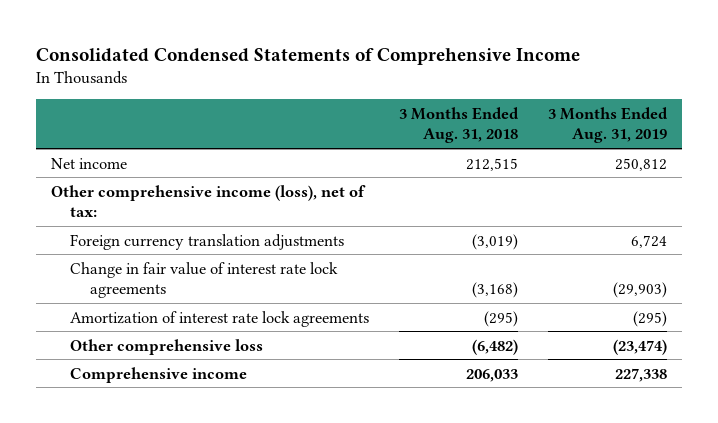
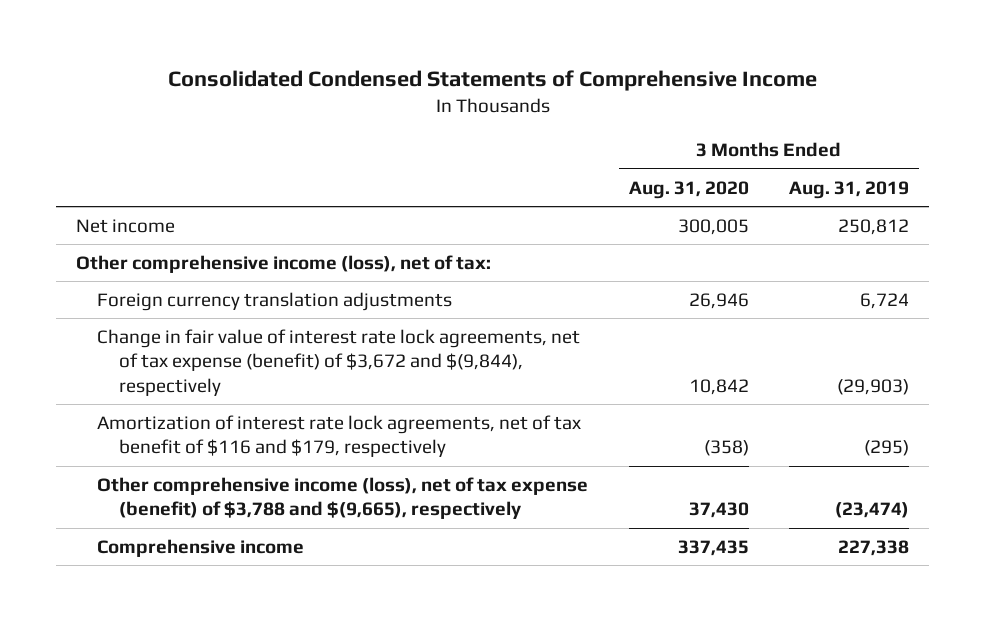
- | 3 Months Ended Aug. 31, 2018 | 3 Months Ended Aug. 31, 2019
+ | 3 Months Ended Aug. 31, 2020 | 3 Months Ended Aug. 31, 2019
- Change in fair value of interest rate lock agreements | (3,168) | (29,903)
- Amortization of interest rate lock agreements | (295) | (295)
- Other comprehensive loss | (6,482) | (23,474)
+ Change in fair value of interest rate lock agreements, net of tax expense (benefit) of $3,672 and $(9,844), respectively | 10,842 | (29,903)
+ Amortization of interest rate lock agreements, net of tax benefit of $116 and $179, respectively | (358) | (295)
+ Other comprehensive income (loss), net of tax expense (benefit) of $3,788 and $(9,665), respectively | 37,430 | (23,474)

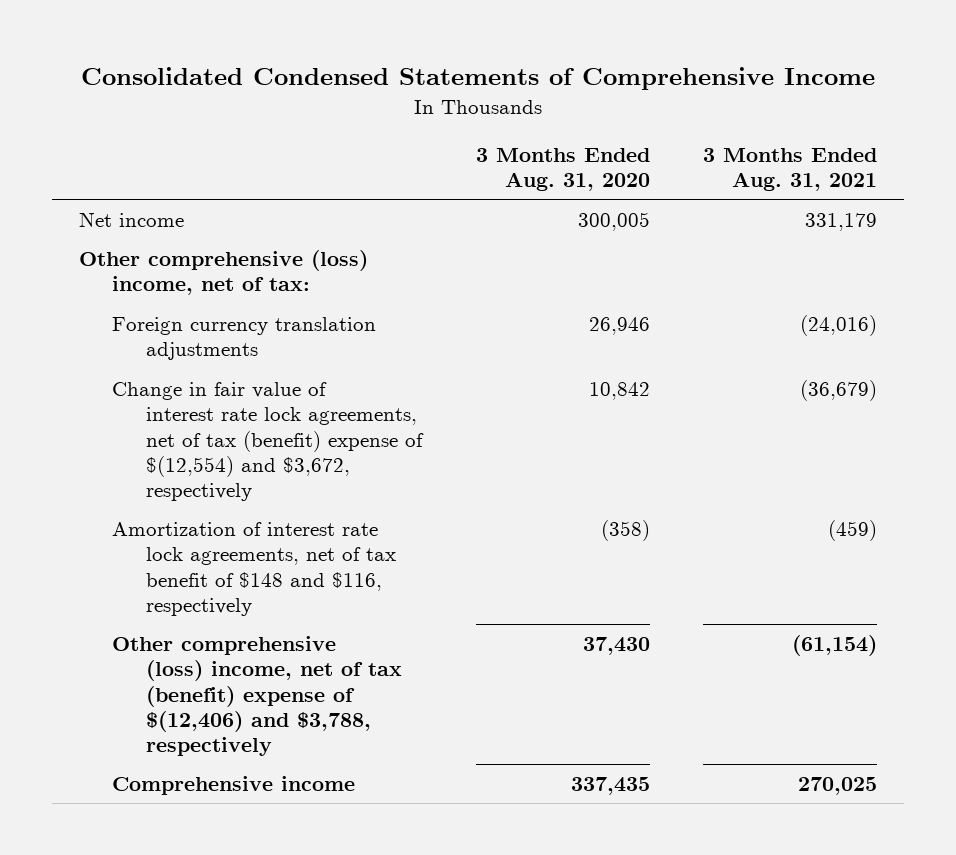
- | 3 Months Ended Aug. 31, 2020 | 3 Months Ended Aug. 31, 2019
+ | 3 Months Ended Aug. 31, 2020 | 3 Months Ended Aug. 31, 2021
- Other comprehensive income (loss), net of tax:
+ Other comprehensive (loss) income, net of tax:
- Change in fair value of interest rate lock agreements, net of tax expense (benefit) of $3,672 and $(9,844), respectively | 10,842 | (29,903)
- Amortization of interest rate lock agreements, net of tax benefit of $116 and $179, respectively | (358) | (295)
- Other comprehensive income (loss), net of tax expense (benefit) of $3,788 and $(9,665), respectively | 37,430 | (23,474)
+ Change in fair value of interest rate lock agreements, net of tax (benefit) expense of $(12,554) and $3,672, respectively | 10,842 | (36,679)
+ Amortization of interest rate lock agreements, net of tax benefit of $148 and $116, respectively | (358) | (459)
+ Other comprehensive (loss) income, net of tax (benefit) expense of $(12,406) and $3,788, respectively | 37,430 | (61,154)

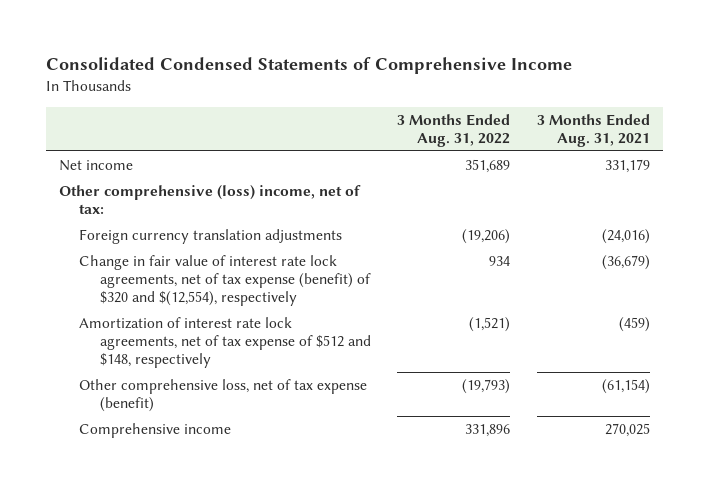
- | 3 Months Ended Aug. 31, 2020 | 3 Months Ended Aug. 31, 2021
+ | 3 Months Ended Aug. 31, 2022 | 3 Months Ended Aug. 31, 2021
- Change in fair value of interest rate lock agreements, net of tax (benefit) expense of $(12,554) and $3,672, respectively | 10,842 | (36,679)
- Amortization of interest rate lock agreements, net of tax benefit of $148 and $116, respectively | (358) | (459)
- Other comprehensive (loss) income, net of tax (benefit) expense of $(12,406) and $3,788, respectively | 37,430 | (61,154)
+ Change in fair value of interest rate lock agreements, net of tax expense (benefit) of $320 and $(12,554), respectively | 934 | (36,679)
+ Amortization of interest rate lock agreements, net of tax expense of $512 and $148, respectively | (1,521) | (459)
+ Other comprehensive loss, net of tax expense (benefit) | (19,793) | (61,154)

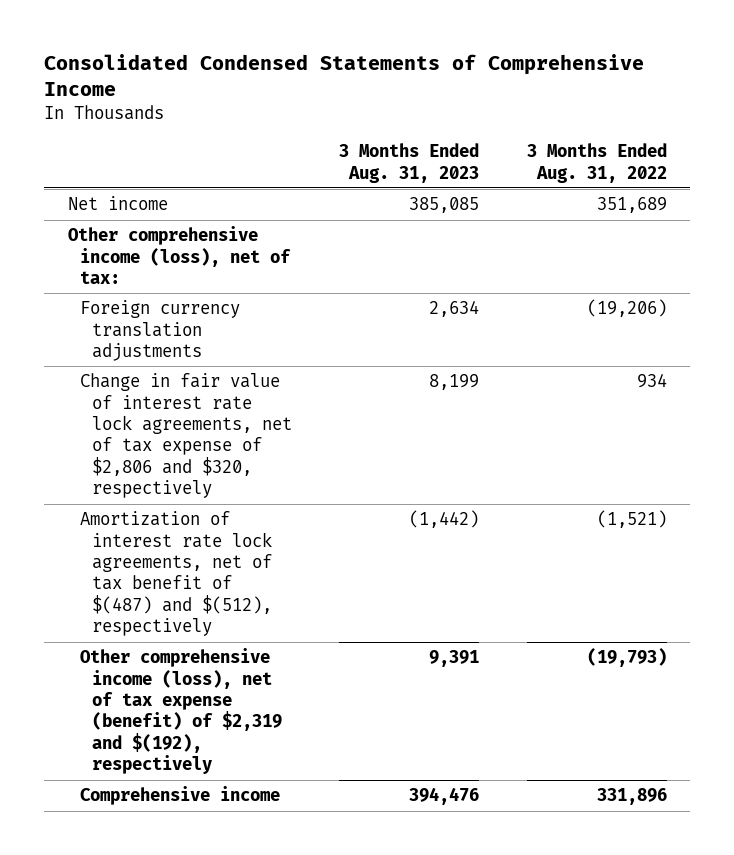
- | 3 Months Ended Aug. 31, 2022 | 3 Months Ended Aug. 31, 2021
+ | 3 Months Ended Aug. 31, 2023 | 3 Months Ended Aug. 31, 2022
- Other comprehensive (loss) income, net of tax:
+ Other comprehensive income (loss), net of tax:
- Change in fair value of interest rate lock agreements, net of tax expense (benefit) of $320 and $(12,554), respectively | 934 | (36,679)
- Amortization of interest rate lock agreements, net of tax expense of $512 and $148, respectively | (1,521) | (459)
- Other comprehensive loss, net of tax expense (benefit) | (19,793) | (61,154)
+ Change in fair value of interest rate lock agreements, net of tax expense of $2,806 and $320, respectively | 8,199 | 934
+ Amortization of interest rate lock agreements, net of tax benefit of $(487) and $(512), respectively | (1,442) | (1,521)
+ Other comprehensive income (loss), net of tax expense (benefit) of $2,319 and $(192), respectively | 9,391 | (19,793)

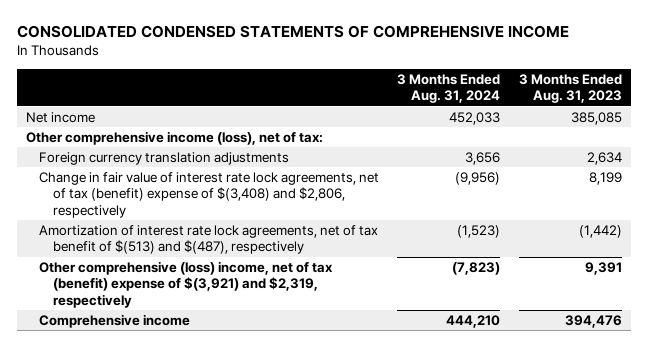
- Consolidated Condensed Statements of Comprehensive Income
+ CONSOLIDATED CONDENSED STATEMENTS OF COMPREHENSIVE INCOME
- | 3 Months Ended Aug. 31, 2023 | 3 Months Ended Aug. 31, 2022
+ | 3 Months Ended Aug. 31, 2024 | 3 Months Ended Aug. 31, 2023
- Change in fair value of interest rate lock agreements, net of tax expense of $2,806 and $320, respectively | 8,199 | 934
- Amortization of interest rate lock agreements, net of tax benefit of $(487) and $(512), respectively | (1,442) | (1,521)
- Other comprehensive income (loss), net of tax expense (benefit) of $2,319 and $(192), respectively | 9,391 | (19,793)
+ Change in fair value of interest rate lock agreements, net of tax (benefit) expense of $(3,408) and $2,806, respectively | (9,956) | 8,199
+ Amortization of interest rate lock agreements, net of tax benefit of $(513) and $(487), respectively | (1,523) | (1,442)
+ Other comprehensive (loss) income, net of tax (benefit) expense of $(3,921) and $2,319, respectively | (7,823) | 9,391

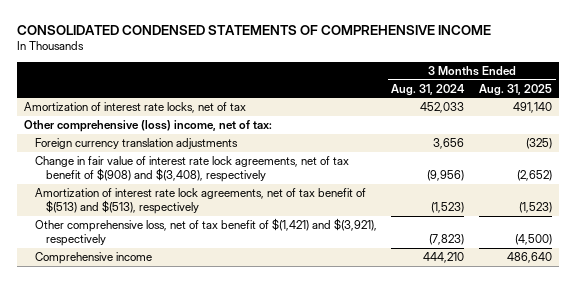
- | 3 Months Ended Aug. 31, 2024 | 3 Months Ended Aug. 31, 2023
+ | 3 Months Ended Aug. 31, 2024 | 3 Months Ended Aug. 31, 2025
- Net income | 452,033 | 385,085
- Other comprehensive income (loss), net of tax:
+ Amortization of interest rate locks, net of tax | 452,033 | 491,140
+ Other comprehensive (loss) income, net of tax:
- Change in fair value of interest rate lock agreements, net of tax (benefit) expense of $(3,408) and $2,806, respectively | (9,956) | 8,199
- Amortization of interest rate lock agreements, net of tax benefit of $(513) and $(487), respectively | (1,523) | (1,442)
- Other comprehensive (loss) income, net of tax (benefit) expense of $(3,921) and $2,319, respectively | (7,823) | 9,391
+ Change in fair value of interest rate lock agreements, net of tax benefit of $(908) and $(3,408), respectively | (9,956) | (2,652)
+ Amortization of interest rate lock agreements, net of tax benefit of $(513) and $(513), respectively | (1,523) | (1,523)
+ Other comprehensive loss, net of tax benefit of $(1,421) and $(3,921), respectively | (7,823) | (4,500)

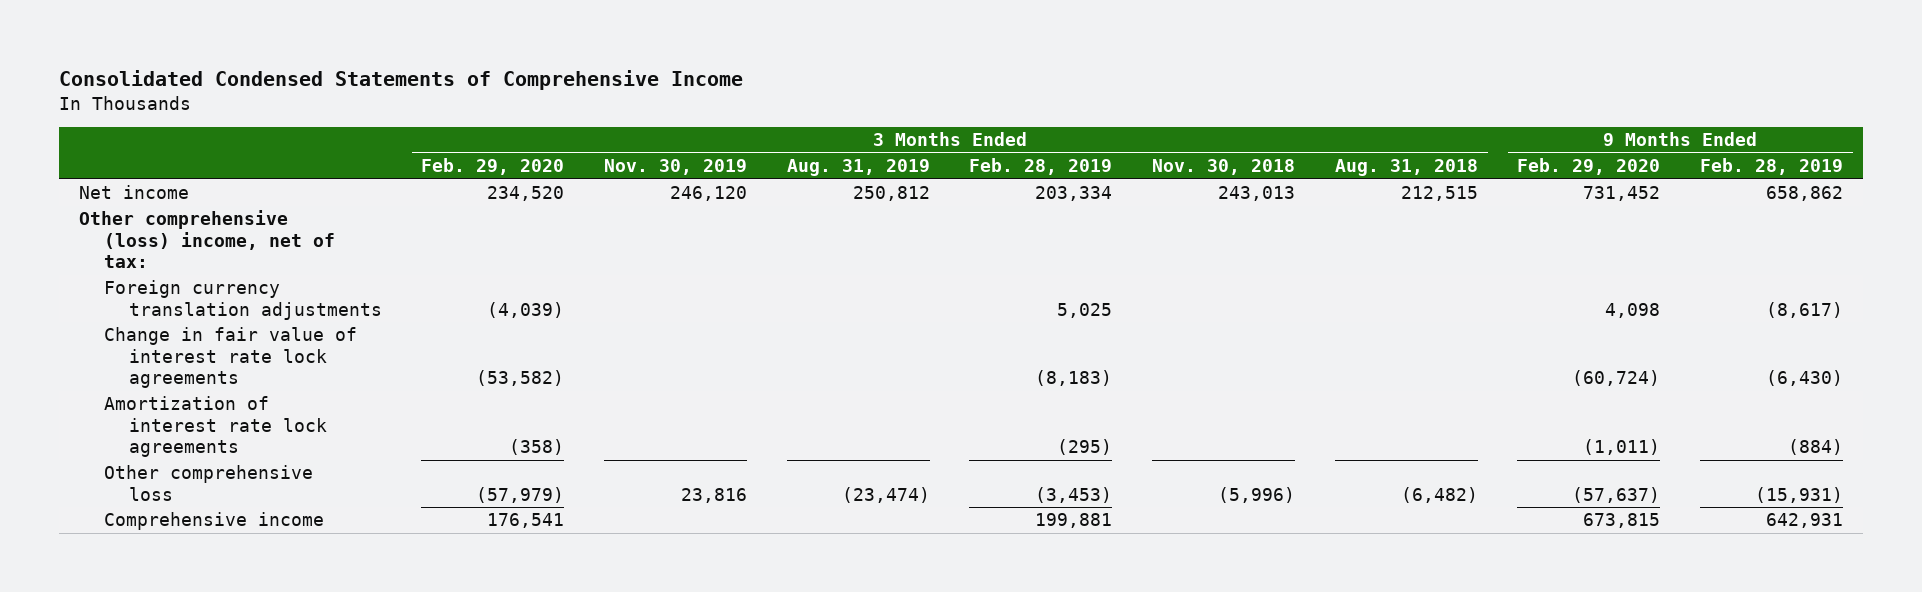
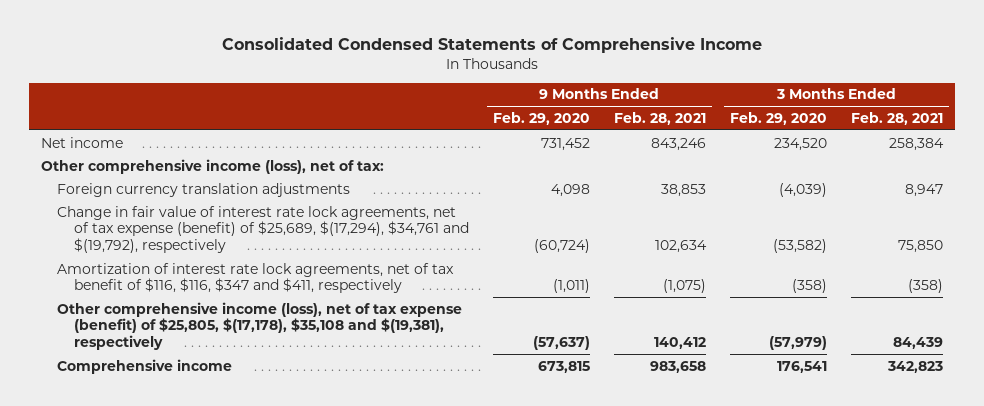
- | 3 Months Ended Feb. 29, 2020 | 3 Months Ended Nov. 30, 2019 | 3 Months Ended Aug. 31, 2019 | 3 Months Ended Feb. 28, 2019 | 3 Months Ended Nov. 30, 2018 | 3 Months Ended Aug. 31, 2018 | 9 Months Ended Feb. 29, 2020 | 9 Months Ended Feb. 28, 2019
+ | 9 Months Ended Feb. 29, 2020 | 9 Months Ended Feb. 28, 2021 | 3 Months Ended Feb. 29, 2020 | 3 Months Ended Feb. 28, 2021
- Other comprehensive (loss) income, net of tax:
+ Other comprehensive income (loss), net of tax:
- Change in fair value of interest rate lock agreements | (53,582) | | | (8,183) | | | (60,724) | (6,430)
- Amortization of interest rate lock agreements | (358) | | | (295) | | | (1,011) | (884)
- Other comprehensive loss | (57,979) | 23,816 | (23,474) | (3,453) | (5,996) | (6,482) | (57,637) | (15,931)
+ Change in fair value of interest rate lock agreements, net of tax expense (benefit) of $25,689, $(17,294), $34,761 and $(19,792), respectively | (60,724) | 102,634 | (53,582) | 75,850
+ Amortization of interest rate lock agreements, net of tax benefit of $116, $116, $347 and $411, respectively | (1,011) | (1,075) | (358) | (358)
+ Other comprehensive income (loss), net of tax expense (benefit) of $25,805, $(17,178), $35,108 and $(19,381), respectively | (57,637) | 140,412 | (57,979) | 84,439

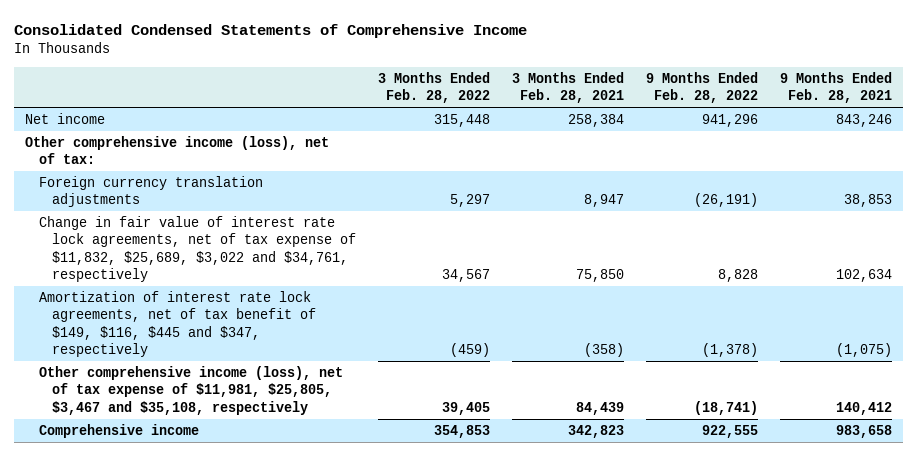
- | 9 Months Ended Feb. 29, 2020 | 9 Months Ended Feb. 28, 2021 | 3 Months Ended Feb. 29, 2020 | 3 Months Ended Feb. 28, 2021
+ | 3 Months Ended Feb. 28, 2022 | 3 Months Ended Feb. 28, 2021 | 9 Months Ended Feb. 28, 2022 | 9 Months Ended Feb. 28, 2021
- Change in fair value of interest rate lock agreements, net of tax expense (benefit) of $25,689, $(17,294), $34,761 and $(19,792), respectively | (60,724) | 102,634 | (53,582) | 75,850
- Amortization of interest rate lock agreements, net of tax benefit of $116, $116, $347 and $411, respectively | (1,011) | (1,075) | (358) | (358)
- Other comprehensive income (loss), net of tax expense (benefit) of $25,805, $(17,178), $35,108 and $(19,381), respectively | (57,637) | 140,412 | (57,979) | 84,439
+ Change in fair value of interest rate lock agreements, net of tax expense of $11,832, $25,689, $3,022 and $34,761, respectively | 34,567 | 75,850 | 8,828 | 102,634
+ Amortization of interest rate lock agreements, net of tax benefit of $149, $116, $445 and $347, respectively | (459) | (358) | (1,378) | (1,075)
+ Other comprehensive income (loss), net of tax expense of $11,981, $25,805, $3,467 and $35,108, respectively | 39,405 | 84,439 | (18,741) | 140,412

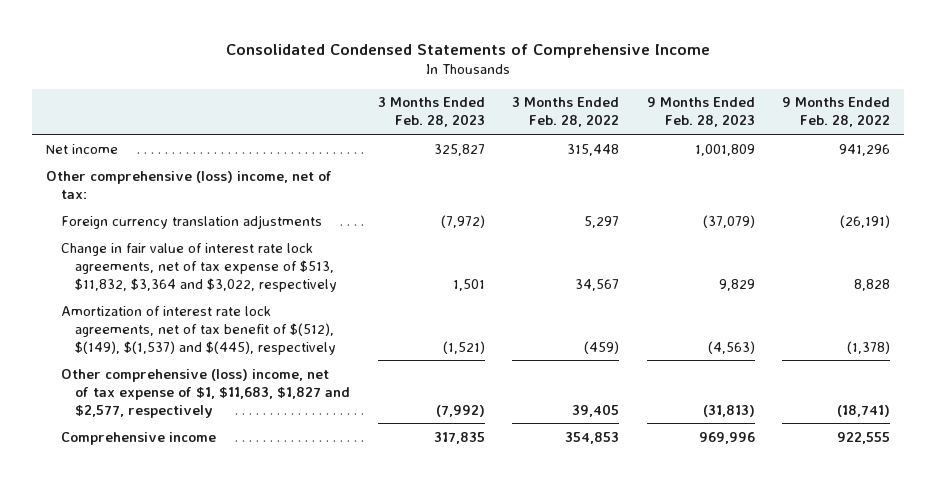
- | 3 Months Ended Feb. 28, 2022 | 3 Months Ended Feb. 28, 2021 | 9 Months Ended Feb. 28, 2022 | 9 Months Ended Feb. 28, 2021
+ | 3 Months Ended Feb. 28, 2023 | 3 Months Ended Feb. 28, 2022 | 9 Months Ended Feb. 28, 2023 | 9 Months Ended Feb. 28, 2022
- Other comprehensive income (loss), net of tax:
+ Other comprehensive (loss) income, net of tax:
- Change in fair value of interest rate lock agreements, net of tax expense of $11,832, $25,689, $3,022 and $34,761, respectively | 34,567 | 75,850 | 8,828 | 102,634
- Amortization of interest rate lock agreements, net of tax benefit of $149, $116, $445 and $347, respectively | (459) | (358) | (1,378) | (1,075)
- Other comprehensive income (loss), net of tax expense of $11,981, $25,805, $3,467 and $35,108, respectively | 39,405 | 84,439 | (18,741) | 140,412
+ Change in fair value of interest rate lock agreements, net of tax expense of $513, $11,832, $3,364 and $3,022, respectively | 1,501 | 34,567 | 9,829 | 8,828
+ Amortization of interest rate lock agreements, net of tax benefit of $(512), $(149), $(1,537) and $(445), respectively | (1,521) | (459) | (4,563) | (1,378)
+ Other comprehensive (loss) income, net of tax expense of $1, $11,683, $1,827 and $2,577, respectively | (7,992) | 39,405 | (31,813) | (18,741)

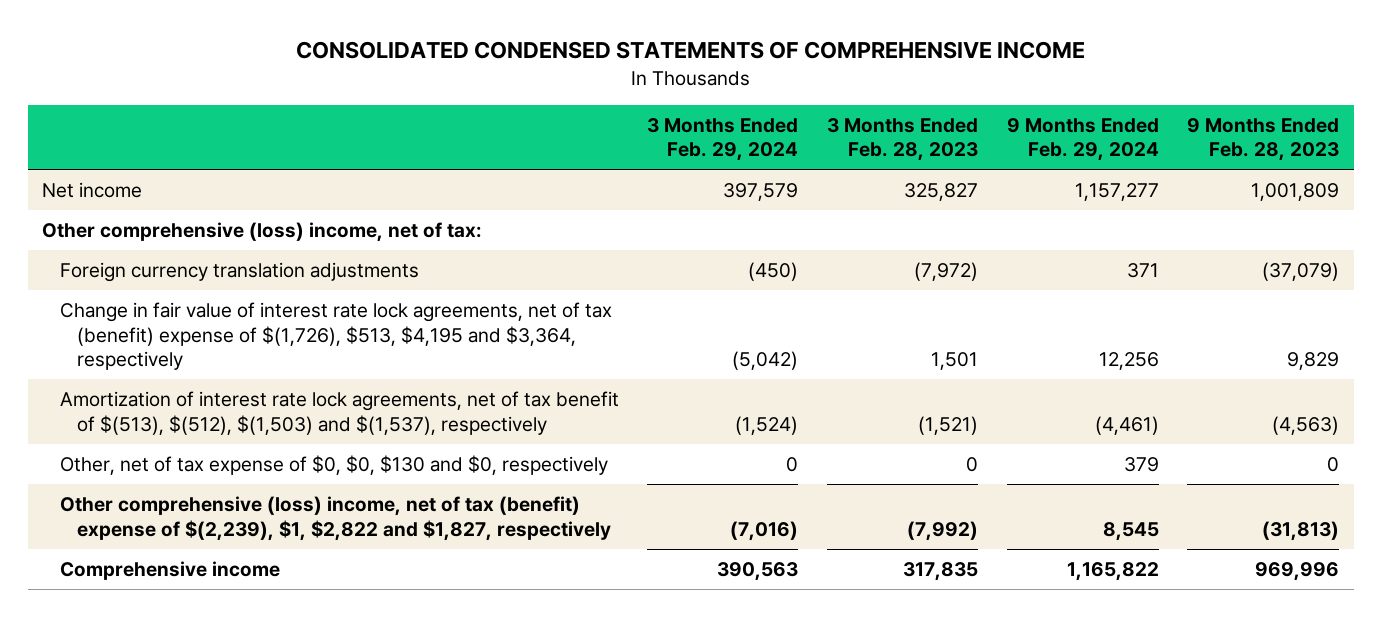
- Consolidated Condensed Statements of Comprehensive Income
+ CONSOLIDATED CONDENSED STATEMENTS OF COMPREHENSIVE INCOME
- | 3 Months Ended Feb. 28, 2023 | 3 Months Ended Feb. 28, 2022 | 9 Months Ended Feb. 28, 2023 | 9 Months Ended Feb. 28, 2022
+ | 3 Months Ended Feb. 29, 2024 | 3 Months Ended Feb. 28, 2023 | 9 Months Ended Feb. 29, 2024 | 9 Months Ended Feb. 28, 2023
- Change in fair value of interest rate lock agreements, net of tax expense of $513, $11,832, $3,364 and $3,022, respectively | 1,501 | 34,567 | 9,829 | 8,828
- Amortization of interest rate lock agreements, net of tax benefit of $(512), $(149), $(1,537) and $(445), respectively | (1,521) | (459) | (4,563) | (1,378)
- Other comprehensive (loss) income, net of tax expense of $1, $11,683, $1,827 and $2,577, respectively | (7,992) | 39,405 | (31,813) | (18,741)
+ Change in fair value of interest rate lock agreements, net of tax (benefit) expense of $(1,726), $513, $4,195 and $3,364, respectively | (5,042) | 1,501 | 12,256 | 9,829
+ Amortization of interest rate lock agreements, net of tax benefit of $(513), $(512), $(1,503) and $(1,537), respectively | (1,524) | (1,521) | (4,461) | (4,563)
+ Other, net of tax expense of $0, $0, $130 and $0, respectively | 0 | 0 | 379 | 0
+ Other comprehensive (loss) income, net of tax (benefit) expense of $(2,239), $1, $2,822 and $1,827, respectively | (7,016) | (7,992) | 8,545 | (31,813)

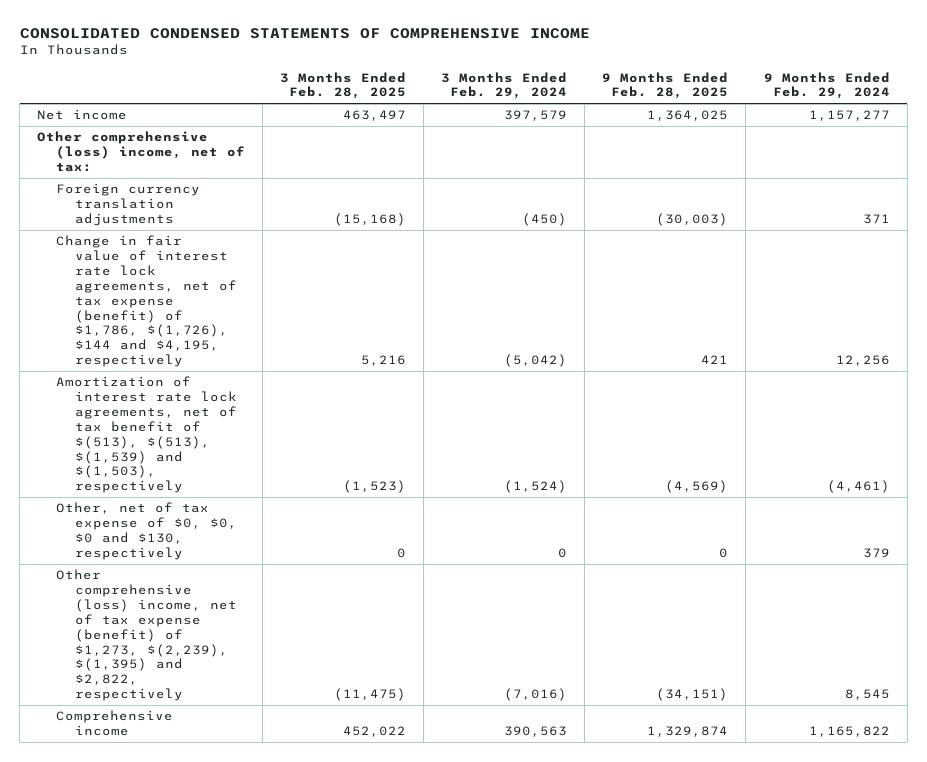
- | 3 Months Ended Feb. 29, 2024 | 3 Months Ended Feb. 28, 2023 | 9 Months Ended Feb. 29, 2024 | 9 Months Ended Feb. 28, 2023
+ | 3 Months Ended Feb. 28, 2025 | 3 Months Ended Feb. 29, 2024 | 9 Months Ended Feb. 28, 2025 | 9 Months Ended Feb. 29, 2024
- Change in fair value of interest rate lock agreements, net of tax (benefit) expense of $(1,726), $513, $4,195 and $3,364, respectively | (5,042) | 1,501 | 12,256 | 9,829
- Amortization of interest rate lock agreements, net of tax benefit of $(513), $(512), $(1,503) and $(1,537), respectively | (1,524) | (1,521) | (4,461) | (4,563)
- Other, net of tax expense of $0, $0, $130 and $0, respectively | 0 | 0 | 379 | 0
- Other comprehensive (loss) income, net of tax (benefit) expense of $(2,239), $1, $2,822 and $1,827, respectively | (7,016) | (7,992) | 8,545 | (31,813)
+ Change in fair value of interest rate lock agreements, net of tax expense (benefit) of $1,786, $(1,726), $144 and $4,195, respectively | 5,216 | (5,042) | 421 | 12,256
+ Amortization of interest rate lock agreements, net of tax benefit of $(513), $(513), $(1,539) and $(1,503), respectively | (1,523) | (1,524) | (4,569) | (4,461)
+ Other, net of tax expense of $0, $0, $0 and $130, respectively | 0 | 0 | 0 | 379
+ Other comprehensive (loss) income, net of tax expense (benefit) of $1,273, $(2,239), $(1,395) and $2,822, respectively | (11,475) | (7,016) | (34,151) | 8,545

